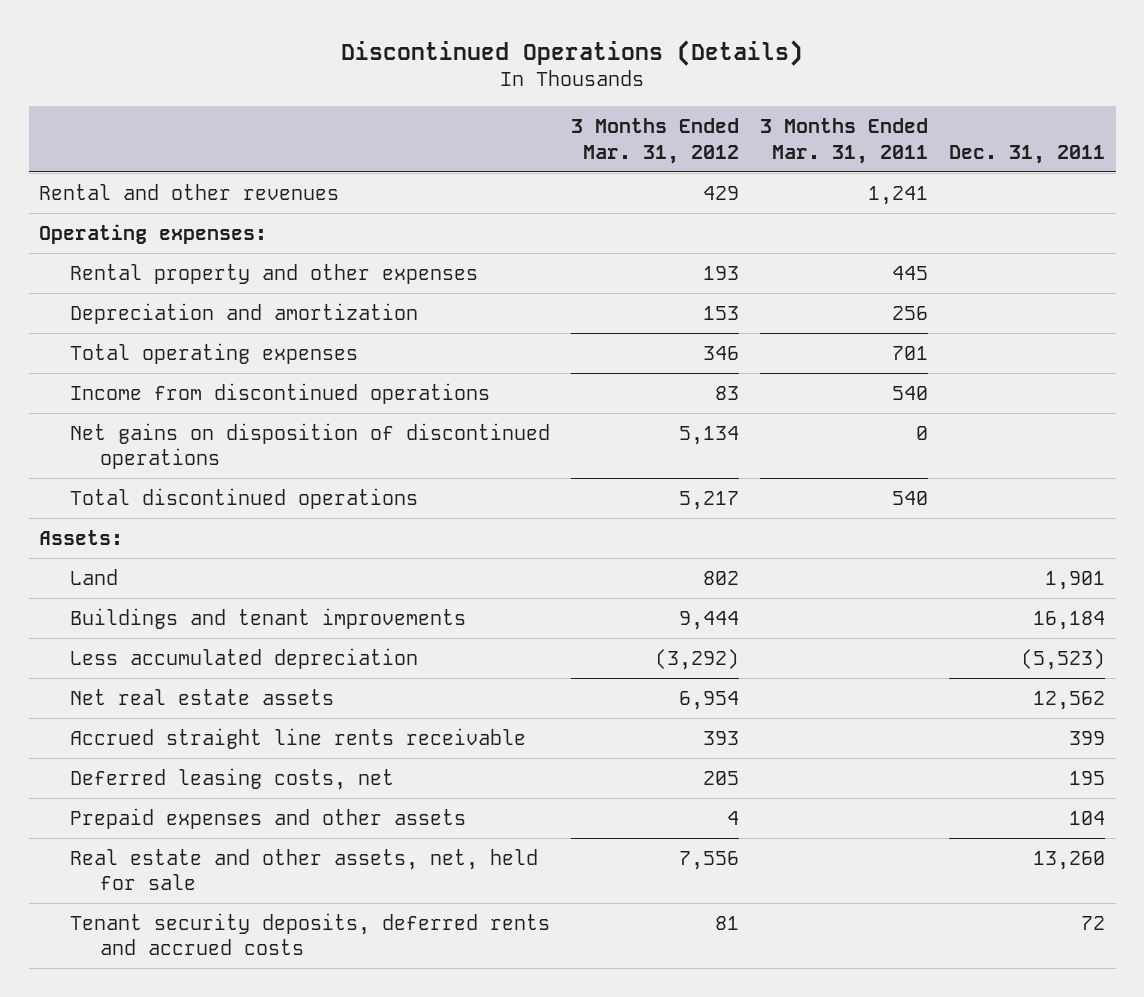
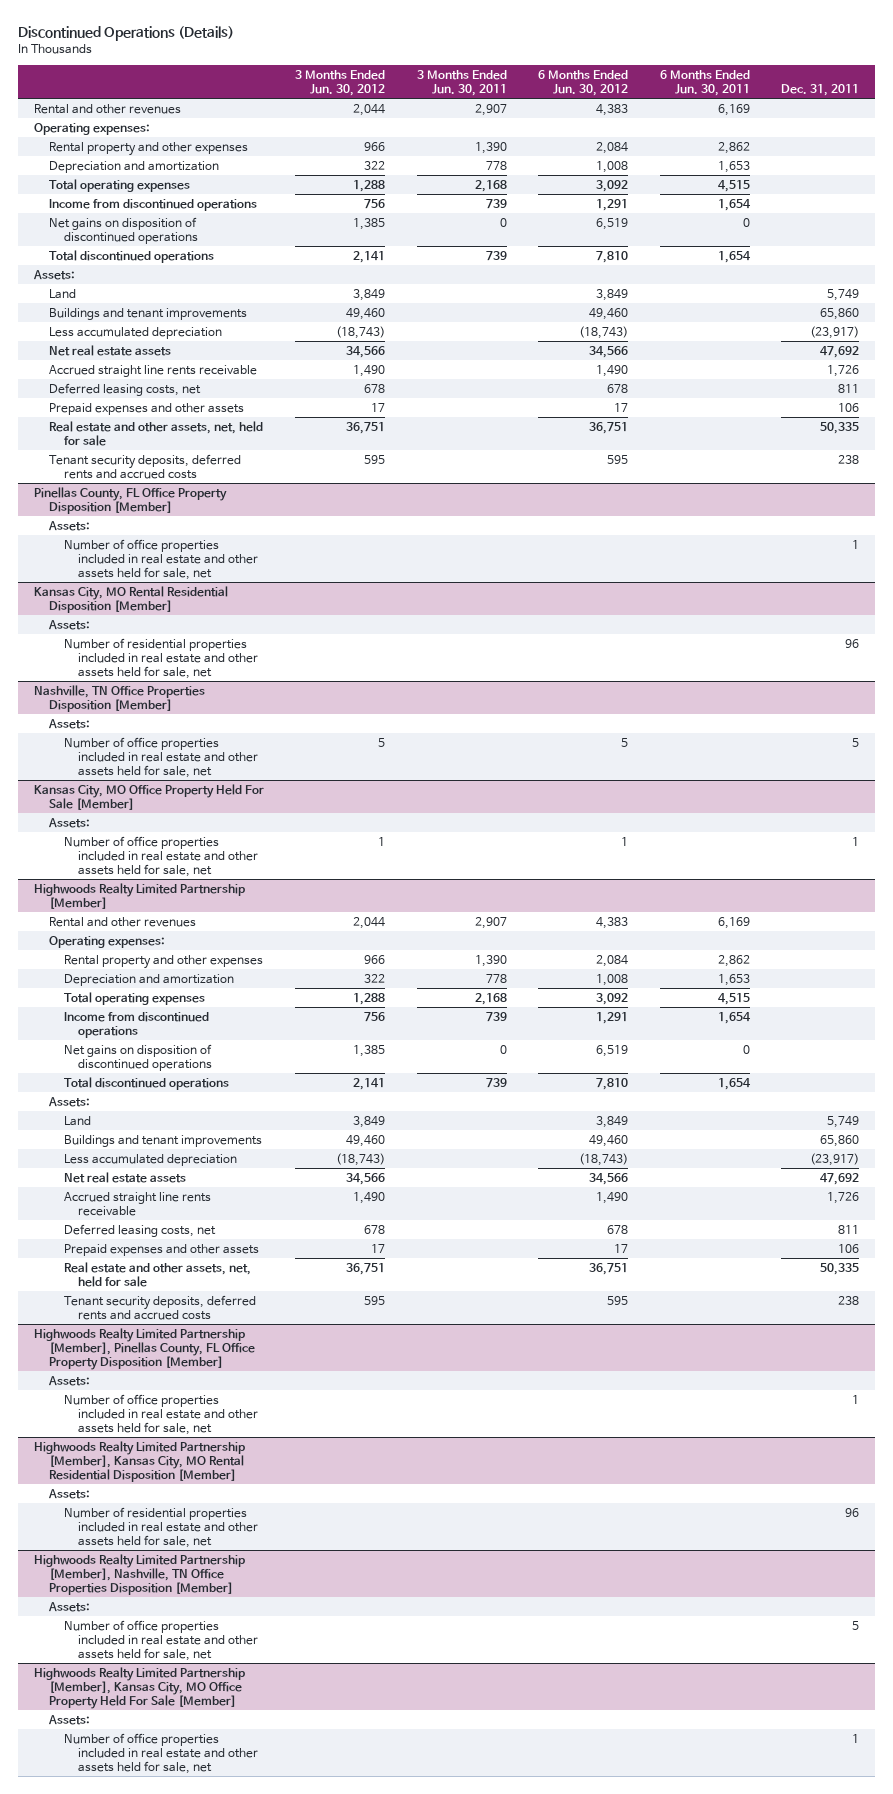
- | 3 Months Ended Mar. 31, 2012 | 3 Months Ended Mar. 31, 2011 | Dec. 31, 2011
+ | 3 Months Ended Jun. 30, 2012 | 3 Months Ended Jun. 30, 2011 | 6 Months Ended Jun. 30, 2012 | 6 Months Ended Jun. 30, 2011 | Dec. 31, 2011
- Land | 802 | | 1,901
- Buildings and tenant improvements | 9,444 | | 16,184
- Less accumulated depreciation | (3,292) | | (5,523)
- Net real estate assets | 6,954 | | 12,562
- Accrued straight line rents receivable | 393 | | 399
- Deferred leasing costs, net | 205 | | 195
- Prepaid expenses and other assets | 4 | | 104
- Real estate and other assets, net, held for sale | 7,556 | | 13,260
- Tenant security deposits, deferred rents and accrued costs | 81 | | 72
+ Land | 3,849 | | 3,849 | | 5,749
+ Buildings and tenant improvements | 49,460 | | 49,460 | | 65,860
+ Less accumulated depreciation | (18,743) | | (18,743) | | (23,917)
+ Net real estate assets | 34,566 | | 34,566 | | 47,692
+ Accrued straight line rents receivable | 1,490 | | 1,490 | | 1,726
+ Deferred leasing costs, net | 678 | | 678 | | 811
+ Prepaid expenses and other assets | 17 | | 17 | | 106
+ Real estate and other assets, net, held for sale | 36,751 | | 36,751 | | 50,335
+ Tenant security deposits, deferred rents and accrued costs | 595 | | 595 | | 238
+ Pinellas County, FL Office Property Disposition [Member]
+ Assets:
+ Number of office properties included in real estate and other assets held for sale, net | | | | | 1
+ Kansas City, MO Rental Residential Disposition [Member]
+ Assets:
+ Number of residential properties included in real estate and other assets held for sale, net | | | | | 96
+ Nashville, TN Office Properties Disposition [Member]
+ Assets:
+ Number of office properties included in real estate and other assets held for sale, net | 5 | | 5 | | 5
+ Kansas City, MO Office Property Held For Sale [Member]
+ Assets:
+ Number of office properties included in real estate and other assets held for sale, net | 1 | | 1 | | 1
+ Highwoods Realty Limited Partnership [Member]
+ Rental and other revenues | 2,044 | 2,907 | 4,383 | 6,169 |
+ Operating expenses:
+ Rental property and other expenses | 966 | 1,390 | 2,084 | 2,862 |
+ Depreciation and amortization | 322 | 778 | 1,008 | 1,653 |
+ Total operating expenses | 1,288 | 2,168 | 3,092 | 4,515 |
+ Income from discontinued operations | 756 | 739 | 1,291 | 1,654 |
+ Net gains on disposition of discontinued operations | 1,385 | 0 | 6,519 | 0 |
+ Total discontinued operations | 2,141 | 739 | 7,810 | 1,654 |
+ Assets:
+ Land | 3,849 | | 3,849 | | 5,749
+ Buildings and tenant improvements | 49,460 | | 49,460 | | 65,860
+ Less accumulated depreciation | (18,743) | | (18,743) | | (23,917)
+ Net real estate assets | 34,566 | | 34,566 | | 47,692
+ Accrued straight line rents receivable | 1,490 | | 1,490 | | 1,726
+ Deferred leasing costs, net | 678 | | 678 | | 811
+ Prepaid expenses and other assets | 17 | | 17 | | 106
+ Real estate and other assets, net, held for sale | 36,751 | | 36,751 | | 50,335
+ Tenant security deposits, deferred rents and accrued costs | 595 | | 595 | | 238
+ Highwoods Realty Limited Partnership [Member], Pinellas County, FL Office Property Disposition [Member]
+ Assets:
+ Number of office properties included in real estate and other assets held for sale, net | | | | | 1
+ Highwoods Realty Limited Partnership [Member], Kansas City, MO Rental Residential Disposition [Member]
+ Assets:
+ Number of residential properties included in real estate and other assets held for sale, net | | | | | 96
+ Highwoods Realty Limited Partnership [Member], Nashville, TN Office Properties Disposition [Member]
+ Assets:
+ Number of office properties included in real estate and other assets held for sale, net | | | | | 5
+ Highwoods Realty Limited Partnership [Member], Kansas City, MO Office Property Held For Sale [Member]
+ Assets:
+ Number of office properties included in real estate and other assets held for sale, net | | | | | 1

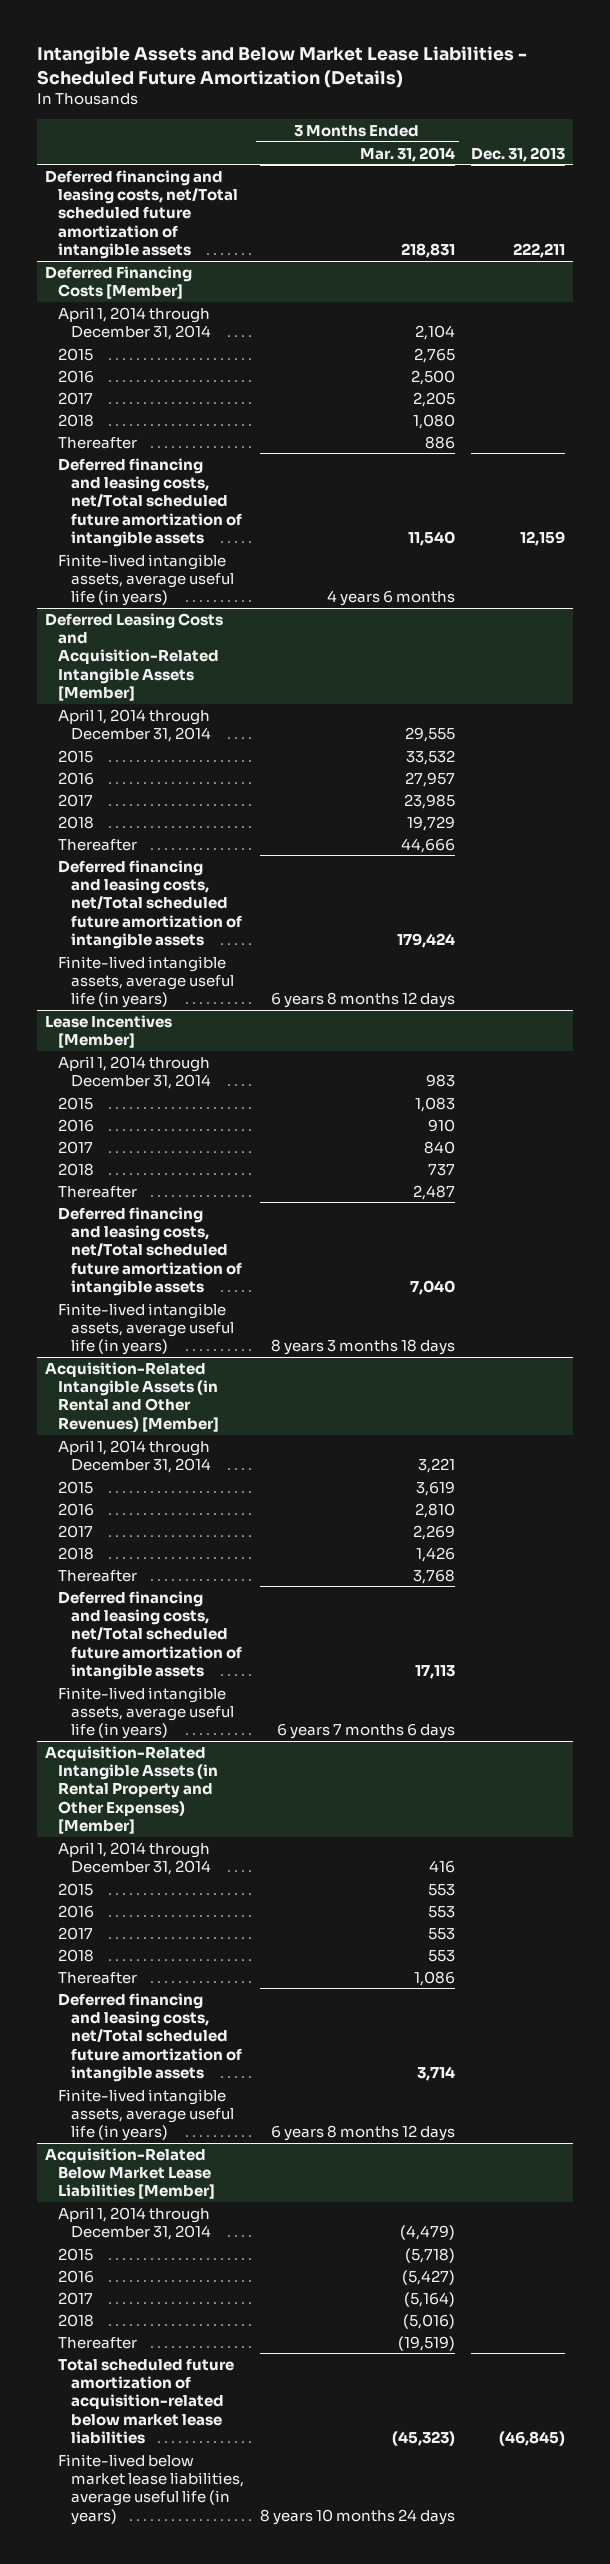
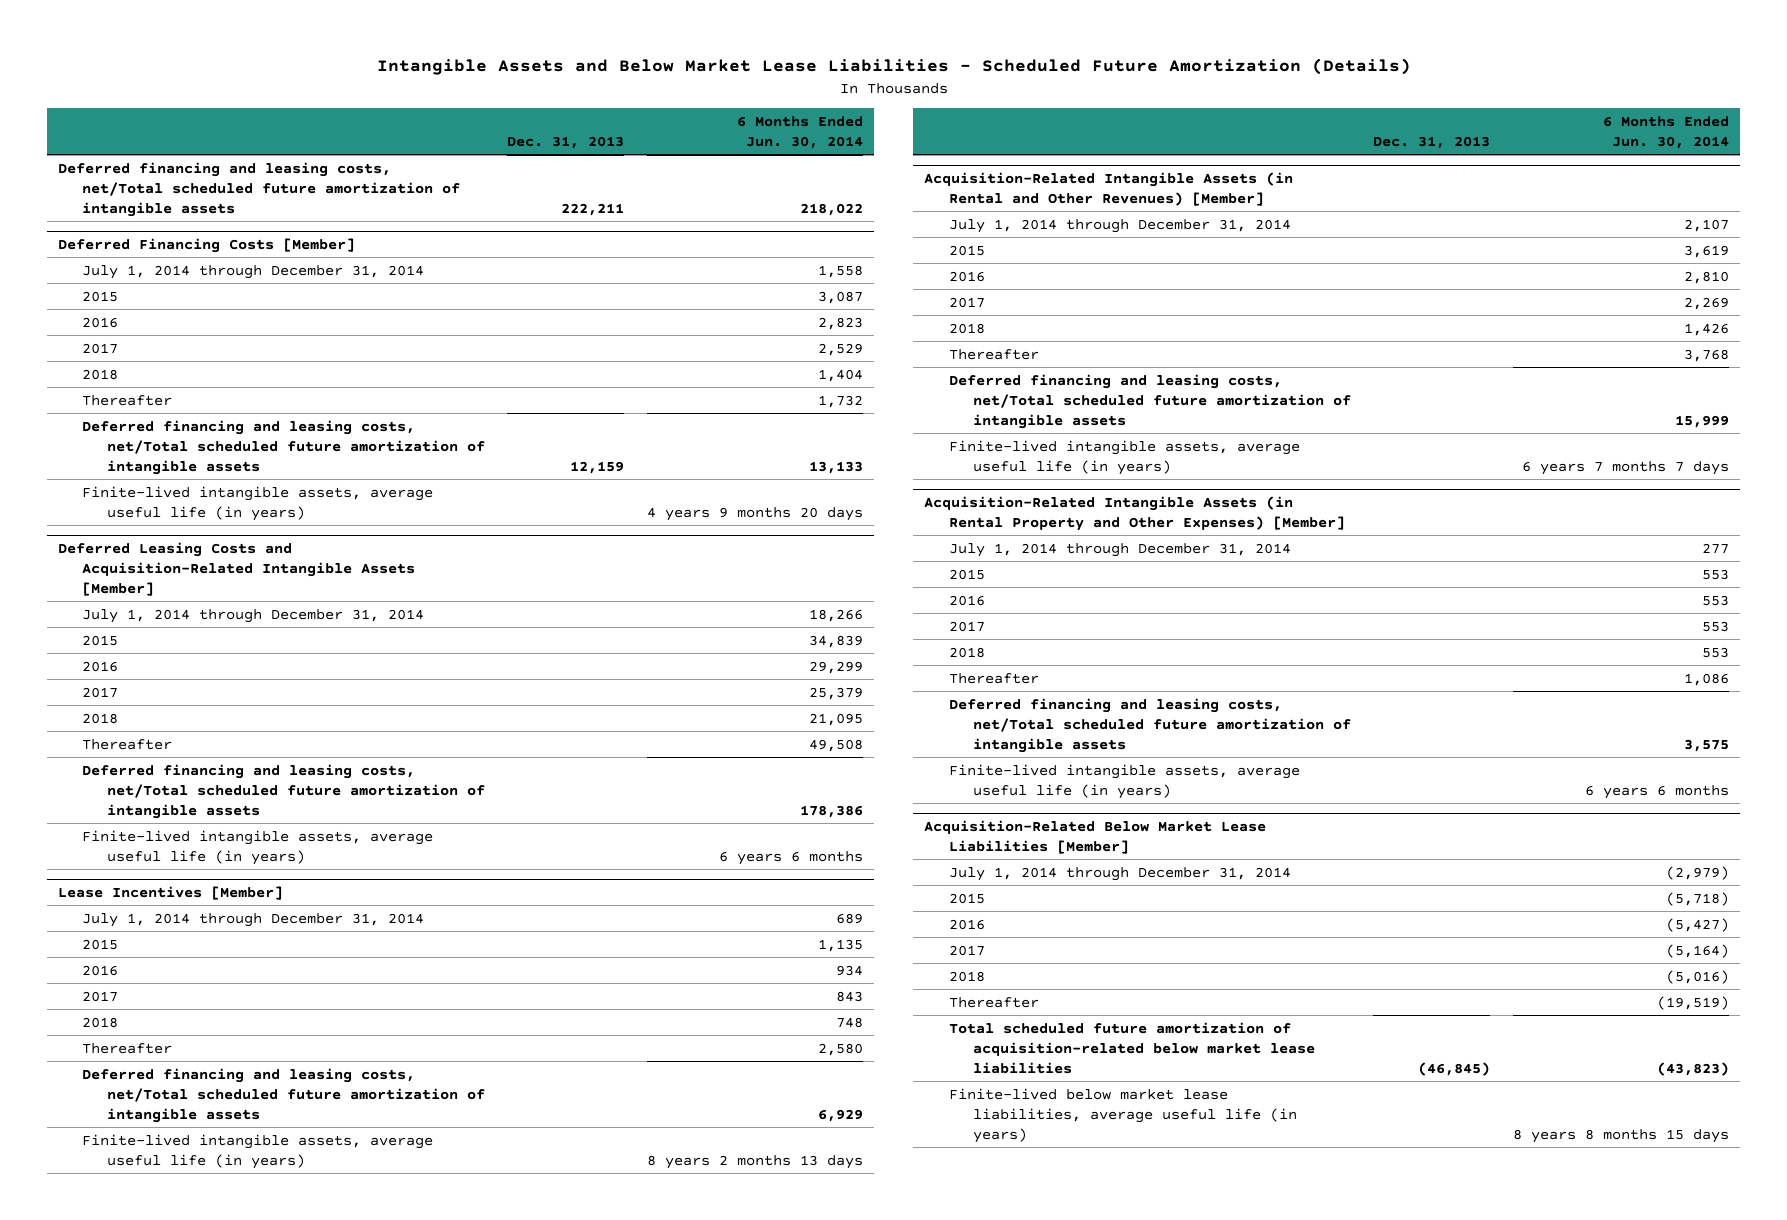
- | 3 Months Ended Mar. 31, 2014 | Dec. 31, 2013
+ | Dec. 31, 2013 | 6 Months Ended Jun. 30, 2014
@ Deferred Financing Costs [Member]
- April 1, 2014 through December 31, 2014 | 2,104 |
+ July 1, 2014 through December 31, 2014 | | 1,558
@ Deferred Leasing Costs and Acquisition-Related Intangible Assets [Member]
- April 1, 2014 through December 31, 2014 | 29,555 |
+ July 1, 2014 through December 31, 2014 | | 18,266
@ Lease Incentives [Member]
- April 1, 2014 through December 31, 2014 | 983 |
+ July 1, 2014 through December 31, 2014 | | 689
@ Acquisition-Related Intangible Assets (in Rental and Other Revenues) [Member]
- April 1, 2014 through December 31, 2014 | 3,221 |
+ July 1, 2014 through December 31, 2014 | | 2,107
@ Acquisition-Related Intangible Assets (in Rental Property and Other Expenses) [Member]
- April 1, 2014 through December 31, 2014 | 416 |
+ July 1, 2014 through December 31, 2014 | | 277
@ Acquisition-Related Below Market Lease Liabilities [Member]
- April 1, 2014 through December 31, 2014 | (4,479) |
+ July 1, 2014 through December 31, 2014 | | (2,979)

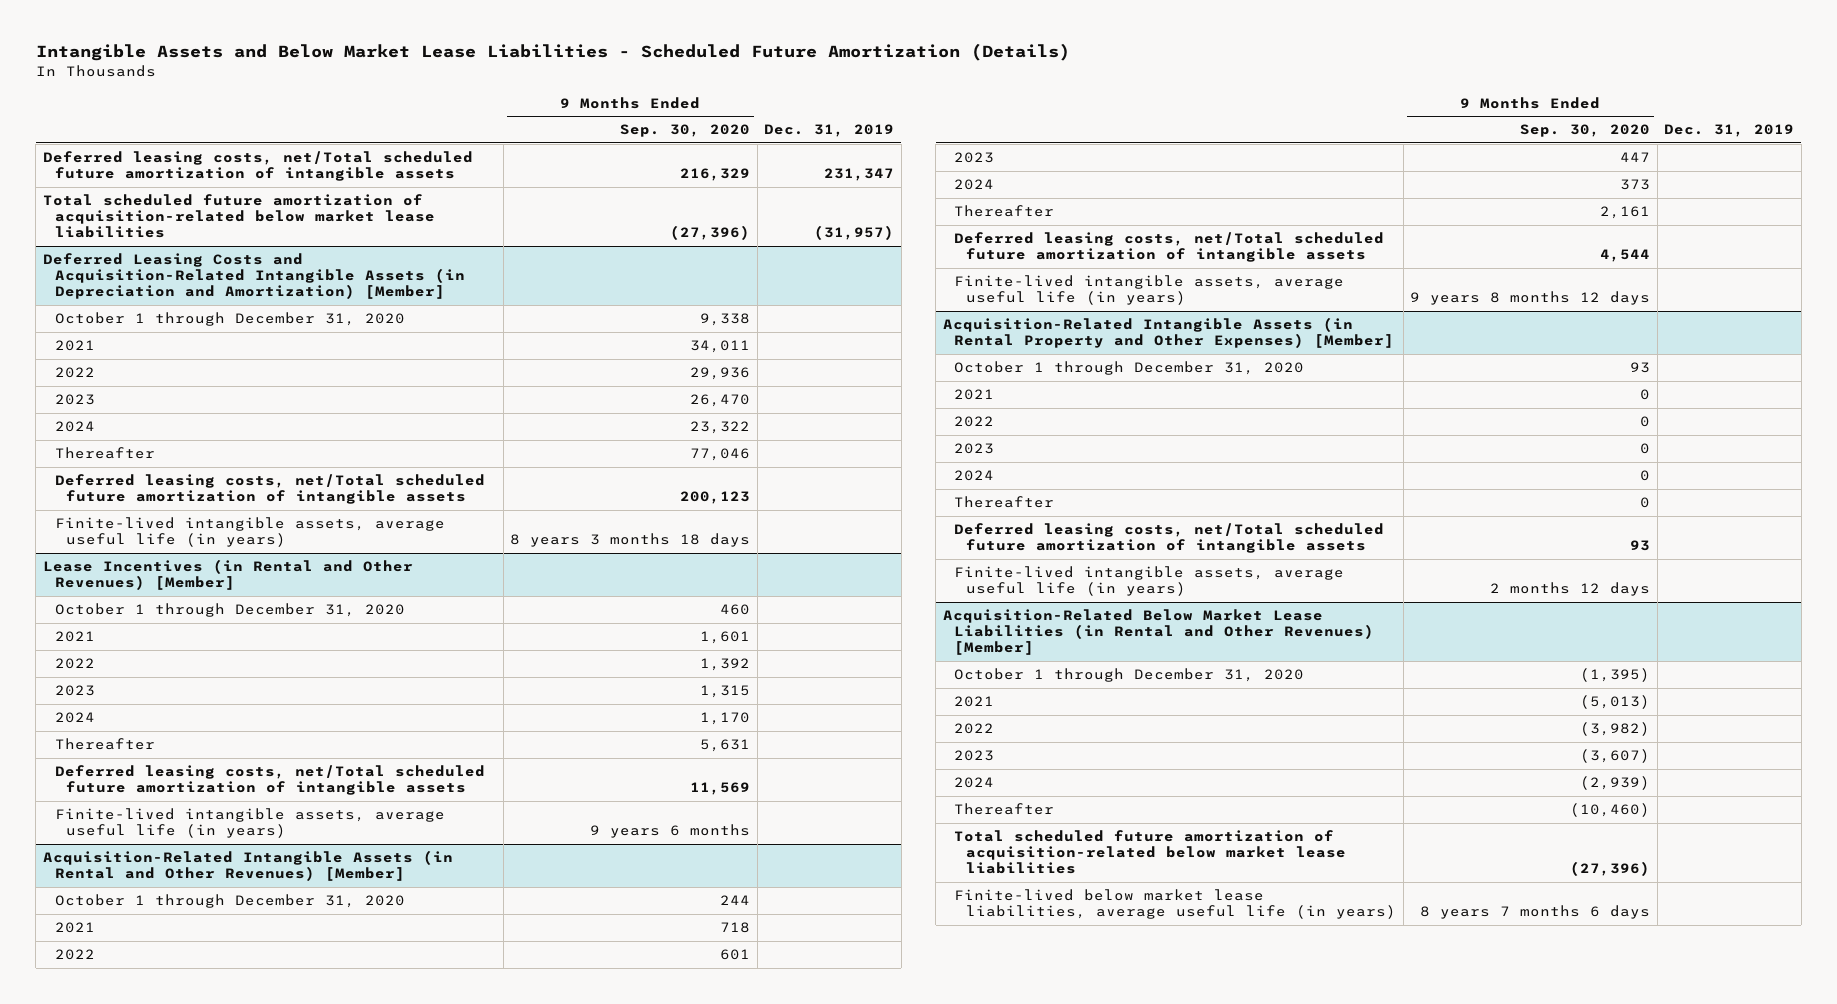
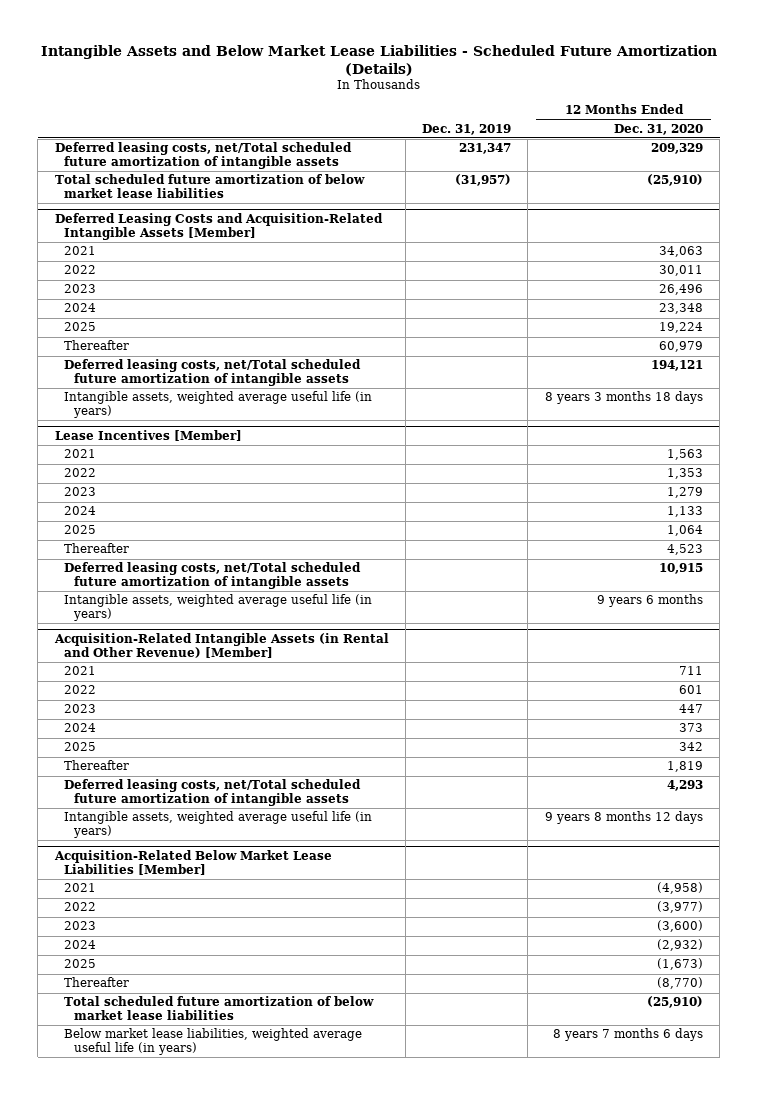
- | 9 Months Ended Sep. 30, 2020 | Dec. 31, 2019
+ | Dec. 31, 2019 | 12 Months Ended Dec. 31, 2020
- Total scheduled future amortization of acquisition-related below market lease liabilities | (27,396) | (31,957)
- Deferred Leasing Costs and Acquisition-Related Intangible Assets (in Depreciation and Amortization) [Member]
- October 1 through December 31, 2020 | 9,338 |
+ Total scheduled future amortization of below market lease liabilities | (31,957) | (25,910)
+ Deferred Leasing Costs and Acquisition-Related Intangible Assets [Member]
+ 2025 | | 19,224
- Finite-lived intangible assets, average useful life (in years) | 8 years 3 months 18 days |
- Lease Incentives (in Rental and Other Revenues) [Member]
- October 1 through December 31, 2020 | 460 |
+ Intangible assets, weighted average useful life (in years) | | 8 years 3 months 18 days
+ Lease Incentives [Member]
+ 2025 | | 1,064
- Finite-lived intangible assets, average useful life (in years) | 9 years 6 months |
- Acquisition-Related Intangible Assets (in Rental and Other Revenues) [Member]
- October 1 through December 31, 2020 | 244 |
+ Intangible assets, weighted average useful life (in years) | | 9 years 6 months
+ Acquisition-Related Intangible Assets (in Rental and Other Revenue) [Member]
+ 2025 | | 342
- Finite-lived intangible assets, average useful life (in years) | 9 years 8 months 12 days |
- Acquisition-Related Intangible Assets (in Rental Property and Other Expenses) [Member]
- October 1 through December 31, 2020 | 93 |
- 2021 | 0 |
- 2022 | 0 |
- 2023 | 0 |
- 2024 | 0 |
- Thereafter | 0 |
- Deferred leasing costs, net/Total scheduled future amortization of intangible assets | 93 |
- Finite-lived intangible assets, average useful life (in years) | 2 months 12 days |
- Acquisition-Related Below Market Lease Liabilities (in Rental and Other Revenues) [Member]
- October 1 through December 31, 2020 | (1,395) |
+ Intangible assets, weighted average useful life (in years) | | 9 years 8 months 12 days
+ Acquisition-Related Below Market Lease Liabilities [Member]
+ 2025 | | (1,673)
- Total scheduled future amortization of acquisition-related below market lease liabilities | (27,396) |
- Finite-lived below market lease liabilities, average useful life (in years) | 8 years 7 months 6 days |
+ Total scheduled future amortization of below market lease liabilities | | (25,910)
+ Below market lease liabilities, weighted average useful life (in years) | | 8 years 7 months 6 days

